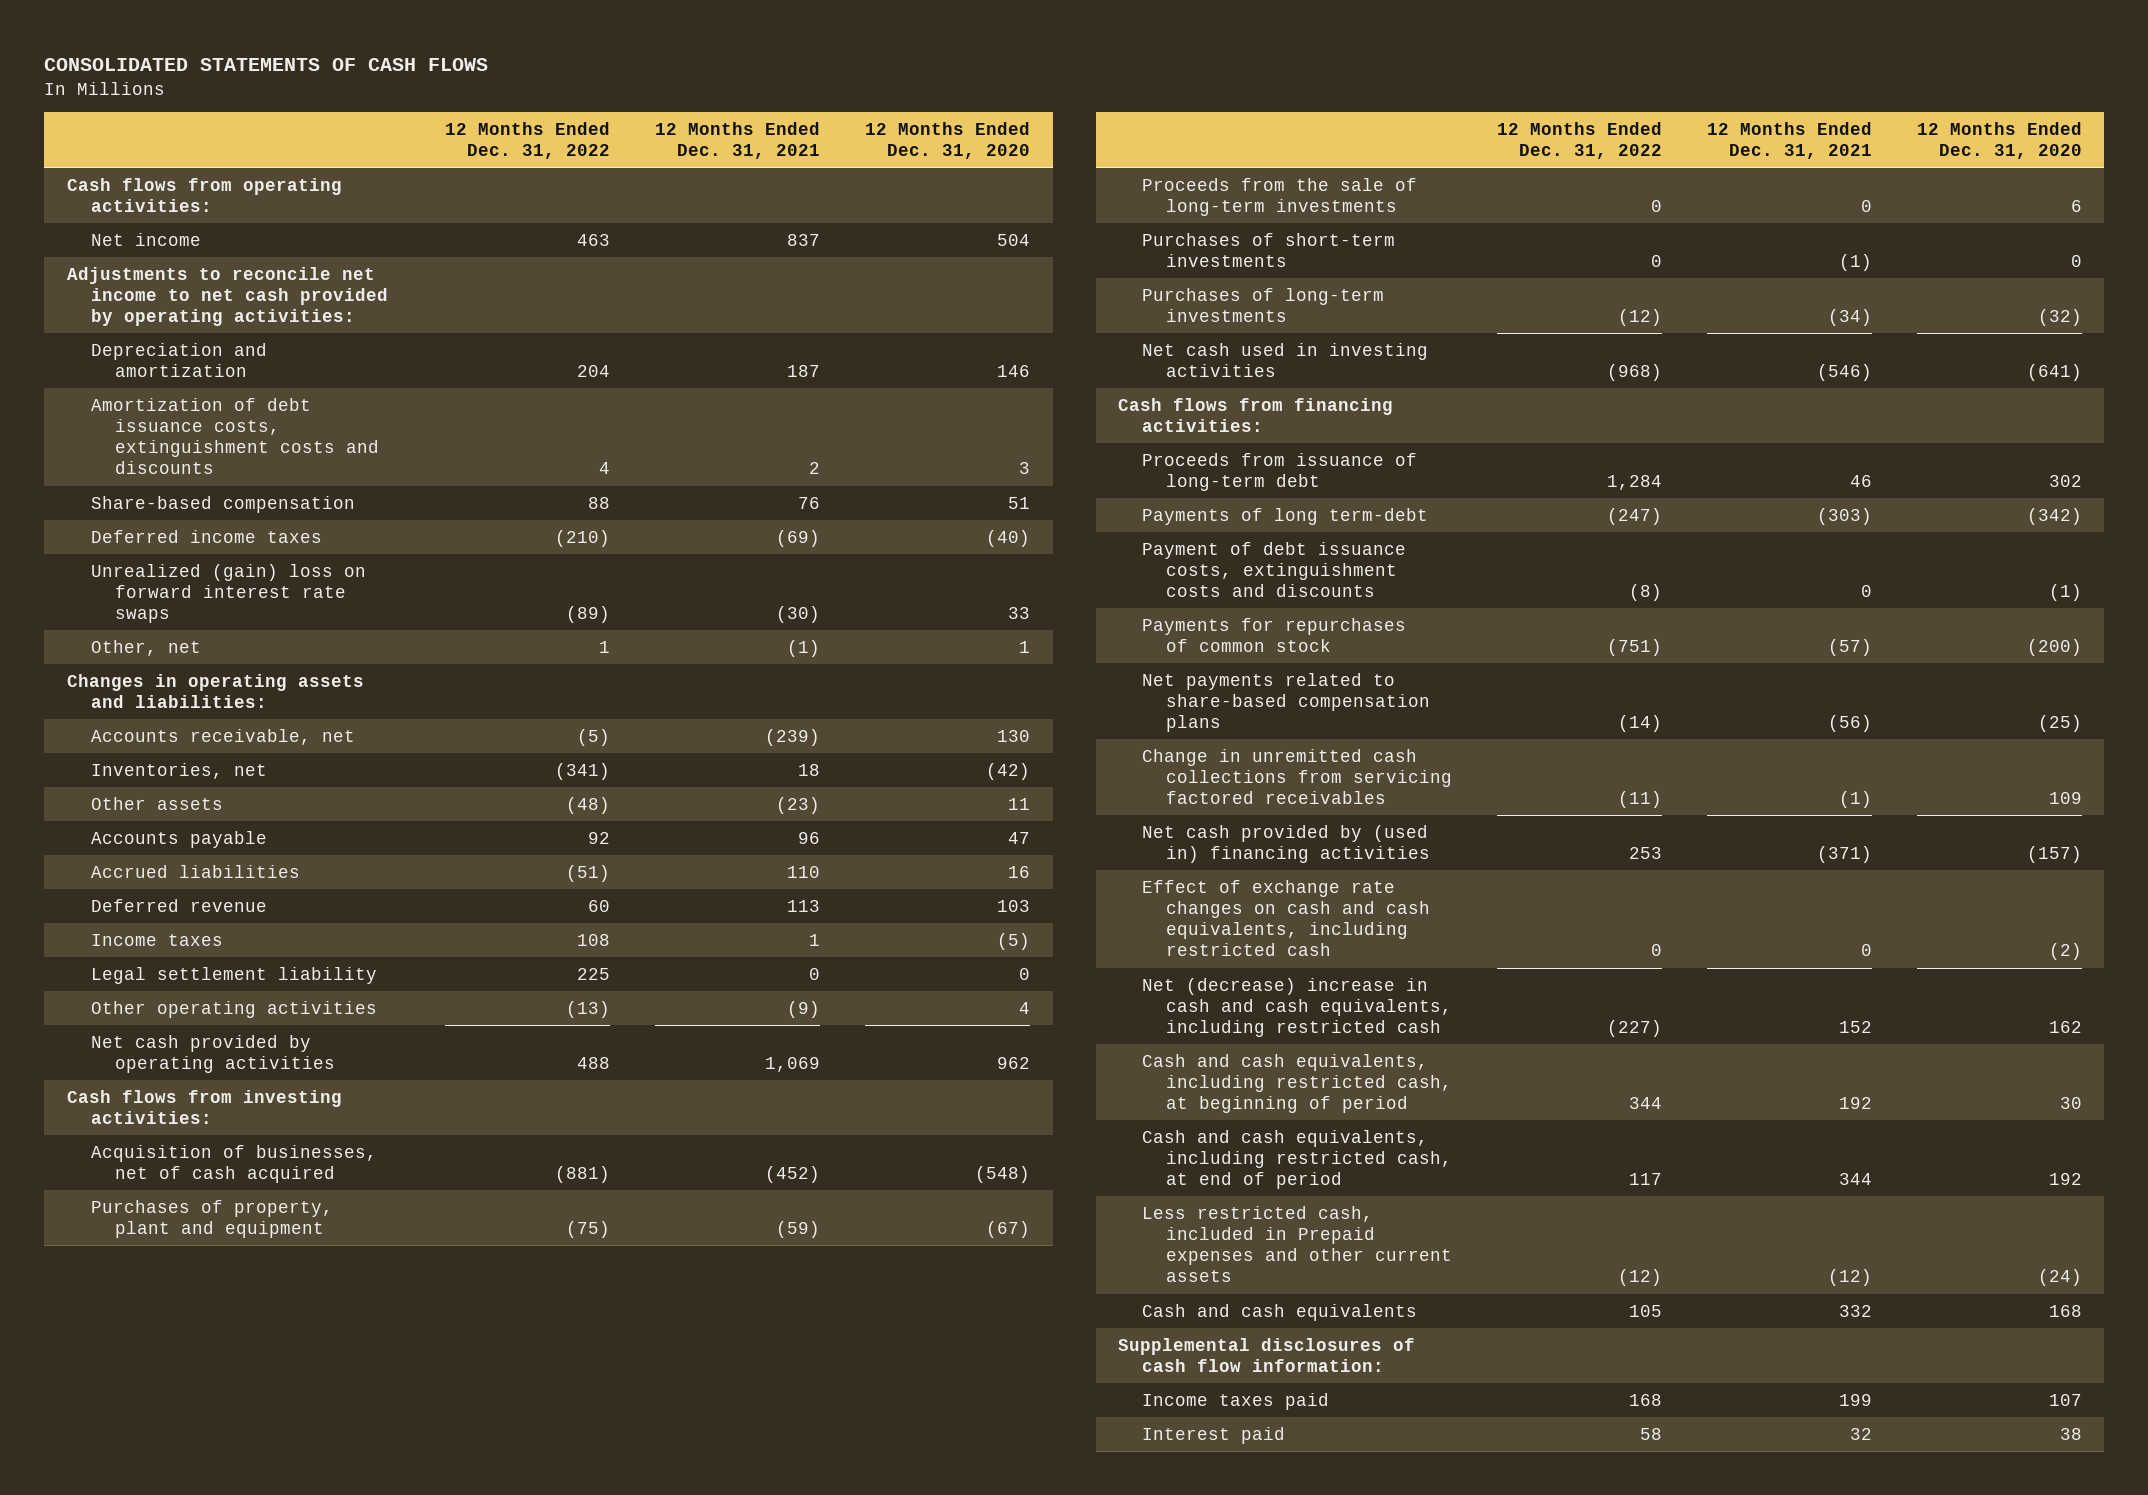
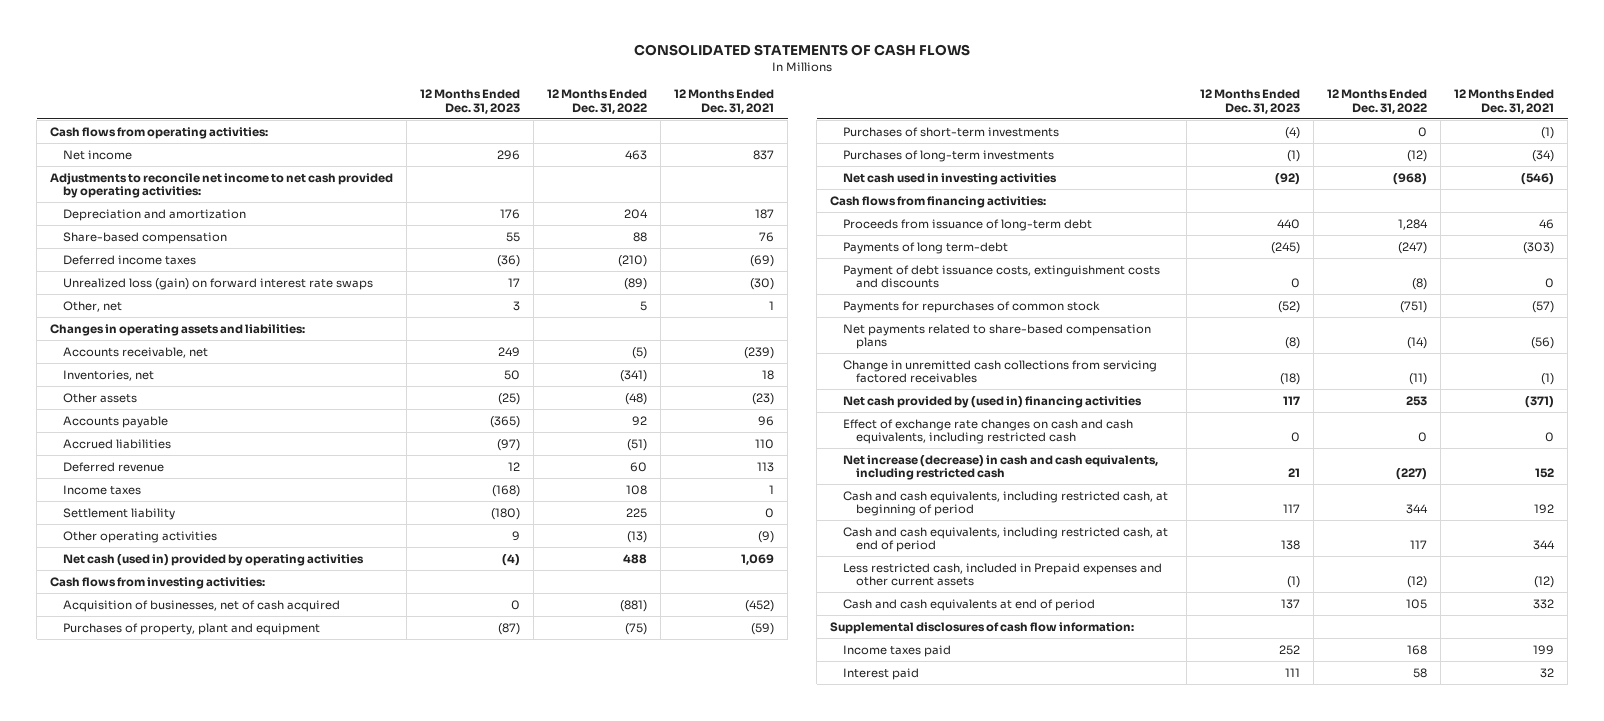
- | 12 Months Ended Dec. 31, 2022 | 12 Months Ended Dec. 31, 2021 | 12 Months Ended Dec. 31, 2020
+ | 12 Months Ended Dec. 31, 2023 | 12 Months Ended Dec. 31, 2022 | 12 Months Ended Dec. 31, 2021
- Amortization of debt issuance costs, extinguishment costs and discounts | 4 | 2 | 3
- Unrealized (gain) loss on forward interest rate swaps | (89) | (30) | 33
- Other, net | 1 | (1) | 1
+ Unrealized loss (gain) on forward interest rate swaps | 17 | (89) | (30)
+ Other, net | 3 | 5 | 1
- Legal settlement liability | 225 | 0 | 0
+ Settlement liability | (180) | 225 | 0
- Net cash provided by operating activities | 488 | 1,069 | 962
+ Net cash (used in) provided by operating activities | (4) | 488 | 1,069
- Proceeds from the sale of long-term investments | 0 | 0 | 6
- Net (decrease) increase in cash and cash equivalents, including restricted cash | (227) | 152 | 162
+ Net increase (decrease) in cash and cash equivalents, including restricted cash | 21 | (227) | 152
- Cash and cash equivalents | 105 | 332 | 168
+ Cash and cash equivalents at end of period | 137 | 105 | 332

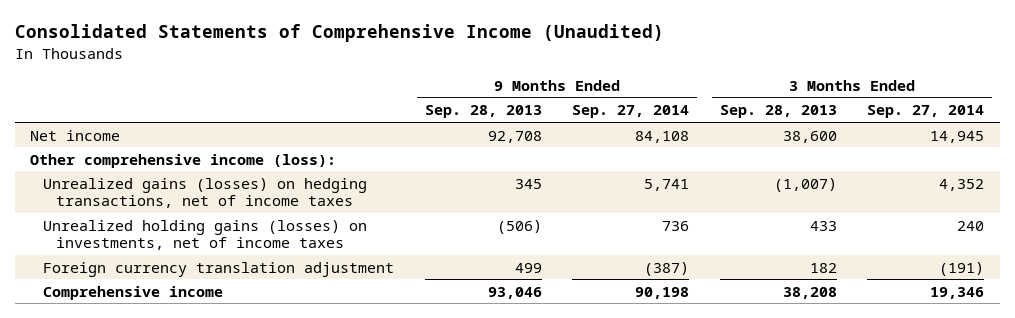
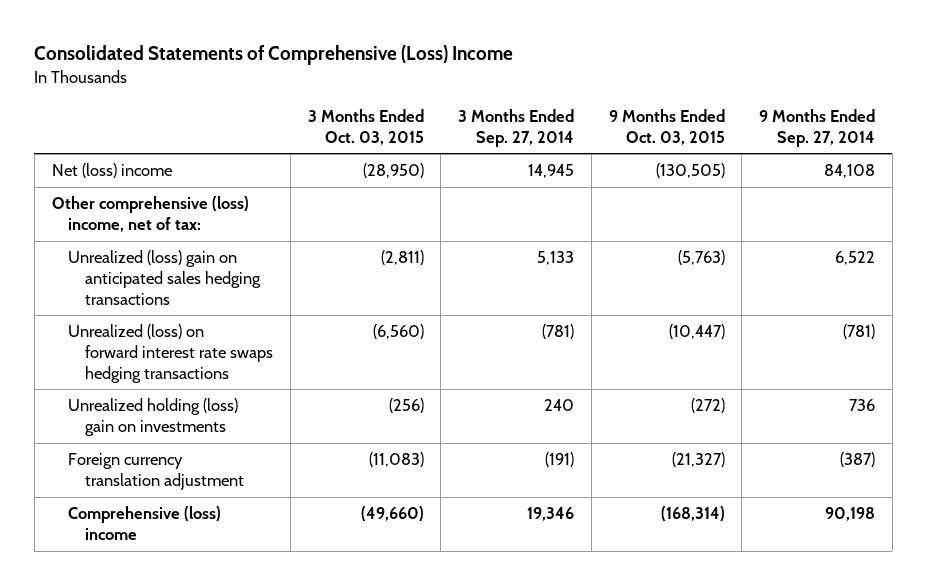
- Consolidated Statements of Comprehensive Income (Unaudited)
+ Consolidated Statements of Comprehensive (Loss) Income
- | 9 Months Ended Sep. 28, 2013 | 9 Months Ended Sep. 27, 2014 | 3 Months Ended Sep. 28, 2013 | 3 Months Ended Sep. 27, 2014
+ | 3 Months Ended Oct. 03, 2015 | 3 Months Ended Sep. 27, 2014 | 9 Months Ended Oct. 03, 2015 | 9 Months Ended Sep. 27, 2014
- Net income | 92,708 | 84,108 | 38,600 | 14,945
- Other comprehensive income (loss):
- Unrealized gains (losses) on hedging transactions, net of income taxes | 345 | 5,741 | (1,007) | 4,352
- Unrealized holding gains (losses) on investments, net of income taxes | (506) | 736 | 433 | 240
+ Net (loss) income | (28,950) | 14,945 | (130,505) | 84,108
+ Other comprehensive (loss) income, net of tax:
+ Unrealized (loss) gain on anticipated sales hedging transactions | (2,811) | 5,133 | (5,763) | 6,522
+ Unrealized (loss) on forward interest rate swaps hedging transactions | (6,560) | (781) | (10,447) | (781)
+ Unrealized holding (loss) gain on investments | (256) | 240 | (272) | 736
- Comprehensive income | 93,046 | 90,198 | 38,208 | 19,346
+ Comprehensive (loss) income | (49,660) | 19,346 | (168,314) | 90,198

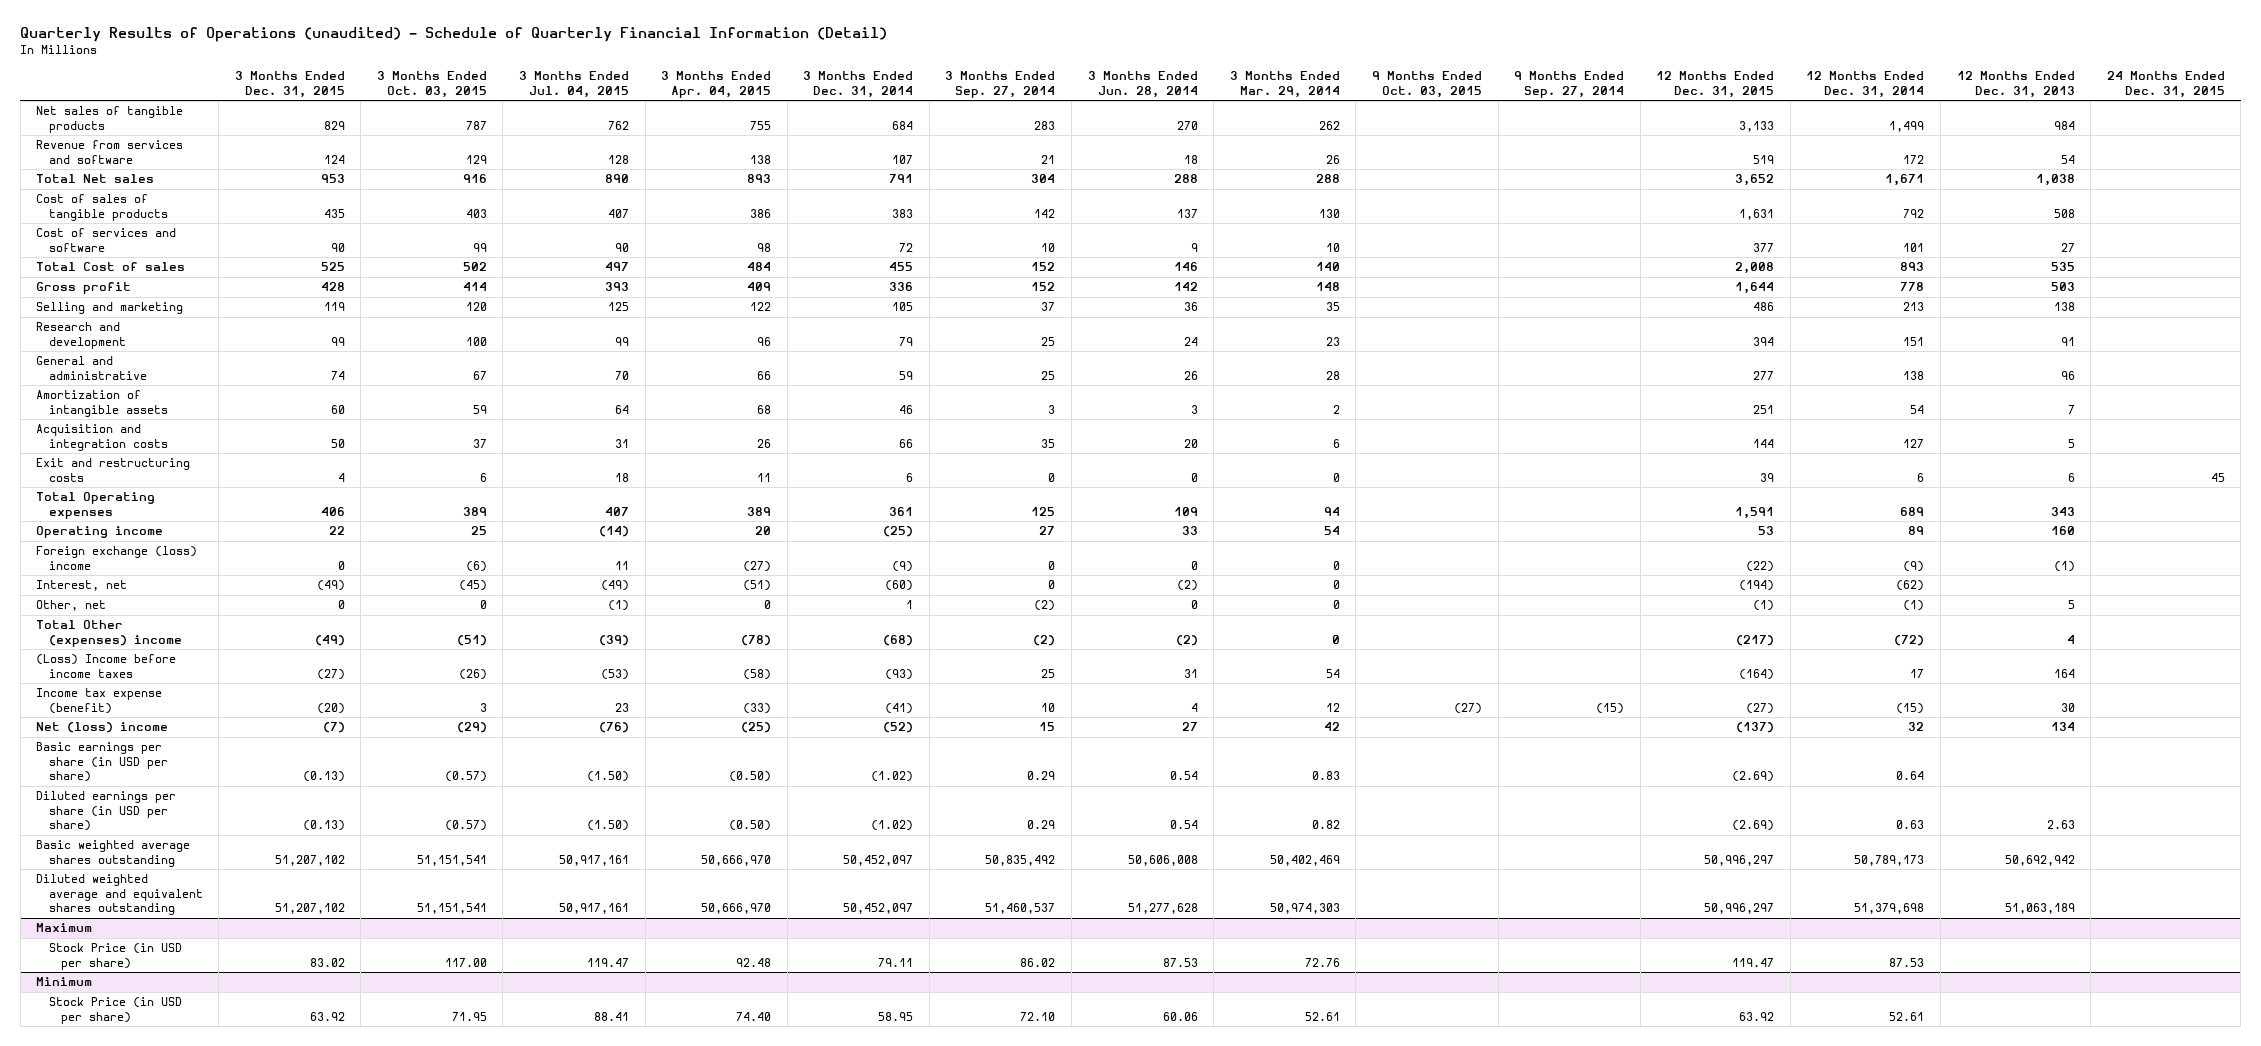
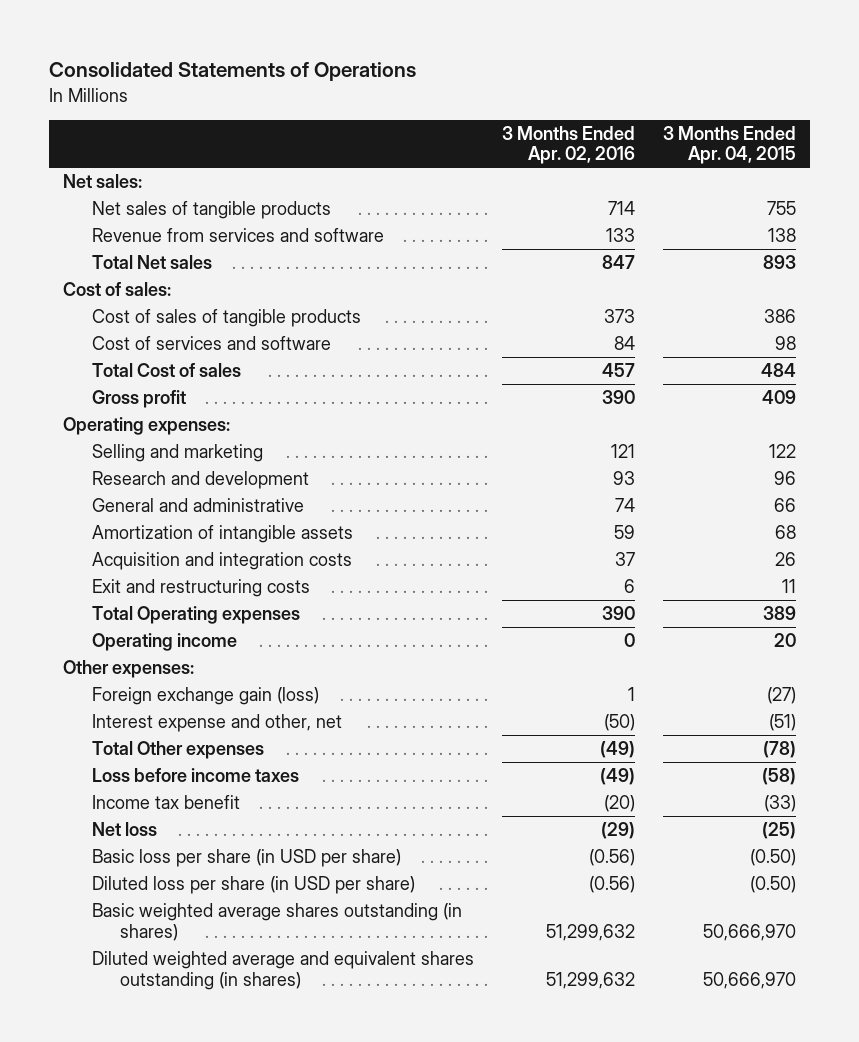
- Quarterly Results of Operations (unaudited) - Schedule of Quarterly Financial Information (Detail)
+ Consolidated Statements of Operations
- | 3 Months Ended Dec. 31, 2015 | 3 Months Ended Oct. 03, 2015 | 3 Months Ended Jul. 04, 2015 | 3 Months Ended Apr. 04, 2015 | 3 Months Ended Dec. 31, 2014 | 3 Months Ended Sep. 27, 2014 | 3 Months Ended Jun. 28, 2014 | 3 Months Ended Mar. 29, 2014 | 9 Months Ended Oct. 03, 2015 | 9 Months Ended Sep. 27, 2014 | 12 Months Ended Dec. 31, 2015 | 12 Months Ended Dec. 31, 2014 | 12 Months Ended Dec. 31, 2013 | 24 Months Ended Dec. 31, 2015
+ | 3 Months Ended Apr. 02, 2016 | 3 Months Ended Apr. 04, 2015
+ Net sales:
+ Cost of sales:
+ Operating expenses:
- Foreign exchange (loss) income | 0 | (6) | 11 | (27) | (9) | 0 | 0 | 0 | | | (22) | (9) | (1) |
- Interest, net | (49) | (45) | (49) | (51) | (60) | 0 | (2) | 0 | | | (194) | (62) | |
- Other, net | 0 | 0 | (1) | 0 | 1 | (2) | 0 | 0 | | | (1) | (1) | 5 |
- Total Other (expenses) income | (49) | (51) | (39) | (78) | (68) | (2) | (2) | 0 | | | (217) | (72) | 4 |
- (Loss) Income before income taxes | (27) | (26) | (53) | (58) | (93) | 25 | 31 | 54 | | | (164) | 17 | 164 |
- Income tax expense (benefit) | (20) | 3 | 23 | (33) | (41) | 10 | 4 | 12 | (27) | (15) | (27) | (15) | 30 |
- Net (loss) income | (7) | (29) | (76) | (25) | (52) | 15 | 27 | 42 | | | (137) | 32 | 134 |
- Basic earnings per share (in USD per share) | (0.13) | (0.57) | (1.50) | (0.50) | (1.02) | 0.29 | 0.54 | 0.83 | | | (2.69) | 0.64 | |
- Diluted earnings per share (in USD per share) | (0.13) | (0.57) | (1.50) | (0.50) | (1.02) | 0.29 | 0.54 | 0.82 | | | (2.69) | 0.63 | 2.63 |
- Basic weighted average shares outstanding | 51,207,102 | 51,151,541 | 50,917,161 | 50,666,970 | 50,452,097 | 50,835,492 | 50,606,008 | 50,402,469 | | | 50,996,297 | 50,789,173 | 50,692,942 |
- Diluted weighted average and equivalent shares outstanding | 51,207,102 | 51,151,541 | 50,917,161 | 50,666,970 | 50,452,097 | 51,460,537 | 51,277,628 | 50,974,303 | | | 50,996,297 | 51,379,698 | 51,063,189 |
- Maximum
- Stock Price (in USD per share) | 83.02 | 117.00 | 119.47 | 92.48 | 79.11 | 86.02 | 87.53 | 72.76 | | | 119.47 | 87.53 | |
- Minimum
- Stock Price (in USD per share) | 63.92 | 71.95 | 88.41 | 74.40 | 58.95 | 72.10 | 60.06 | 52.61 | | | 63.92 | 52.61 | |
+ Other expenses:
+ Foreign exchange gain (loss) | 1 | (27)
+ Interest expense and other, net | (50) | (51)
+ Total Other expenses | (49) | (78)
+ Loss before income taxes | (49) | (58)
+ Income tax benefit | (20) | (33)
+ Net loss | (29) | (25)
+ Basic loss per share (in USD per share) | (0.56) | (0.50)
+ Diluted loss per share (in USD per share) | (0.56) | (0.50)
+ Basic weighted average shares outstanding (in shares) | 51,299,632 | 50,666,970
+ Diluted weighted average and equivalent shares outstanding (in shares) | 51,299,632 | 50,666,970

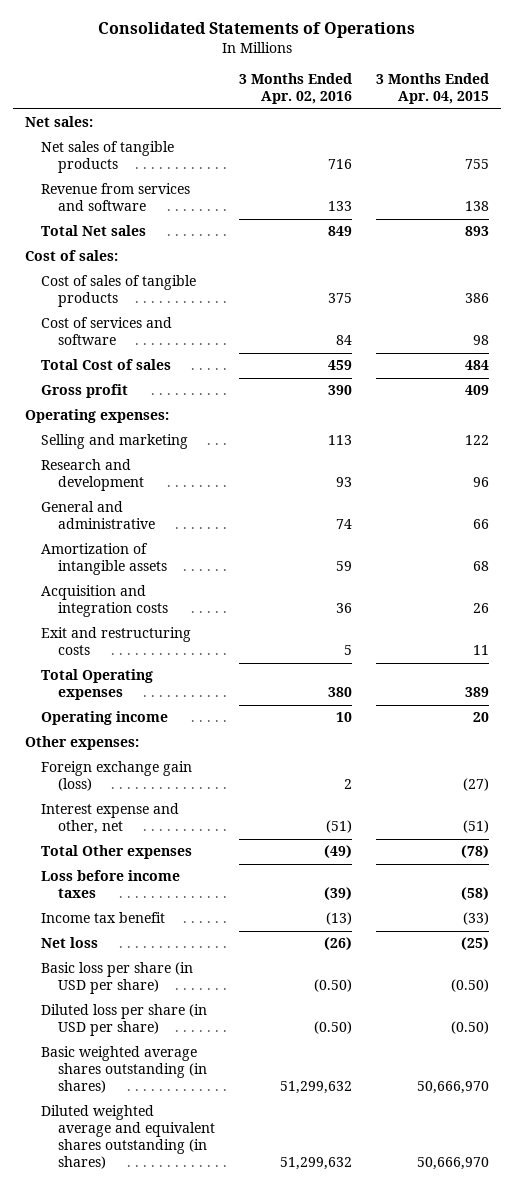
- Net sales of tangible products | 714 | 755
+ Net sales of tangible products | 716 | 755
- Total Net sales | 847 | 893
+ Total Net sales | 849 | 893
- Cost of sales of tangible products | 373 | 386
+ Cost of sales of tangible products | 375 | 386
- Total Cost of sales | 457 | 484
+ Total Cost of sales | 459 | 484
- Selling and marketing | 121 | 122
+ Selling and marketing | 113 | 122
- Acquisition and integration costs | 37 | 26
- Exit and restructuring costs | 6 | 11
- Total Operating expenses | 390 | 389
- Operating income | 0 | 20
+ Acquisition and integration costs | 36 | 26
+ Exit and restructuring costs | 5 | 11
+ Total Operating expenses | 380 | 389
+ Operating income | 10 | 20
- Foreign exchange gain (loss) | 1 | (27)
- Interest expense and other, net | (50) | (51)
+ Foreign exchange gain (loss) | 2 | (27)
+ Interest expense and other, net | (51) | (51)
- Loss before income taxes | (49) | (58)
- Income tax benefit | (20) | (33)
- Net loss | (29) | (25)
- Basic loss per share (in USD per share) | (0.56) | (0.50)
- Diluted loss per share (in USD per share) | (0.56) | (0.50)
+ Loss before income taxes | (39) | (58)
+ Income tax benefit | (13) | (33)
+ Net loss | (26) | (25)
+ Basic loss per share (in USD per share) | (0.50) | (0.50)
+ Diluted loss per share (in USD per share) | (0.50) | (0.50)

